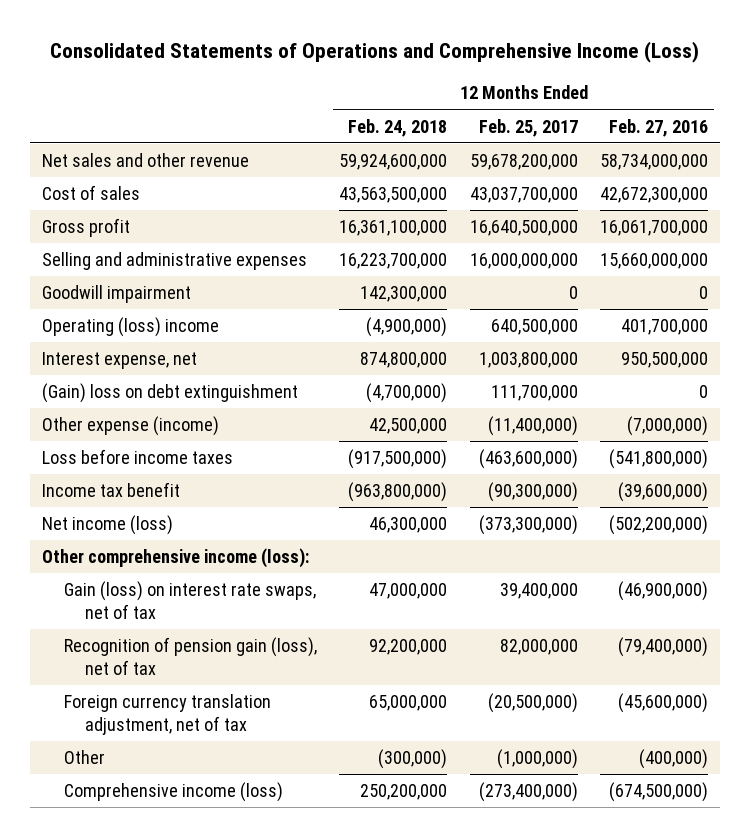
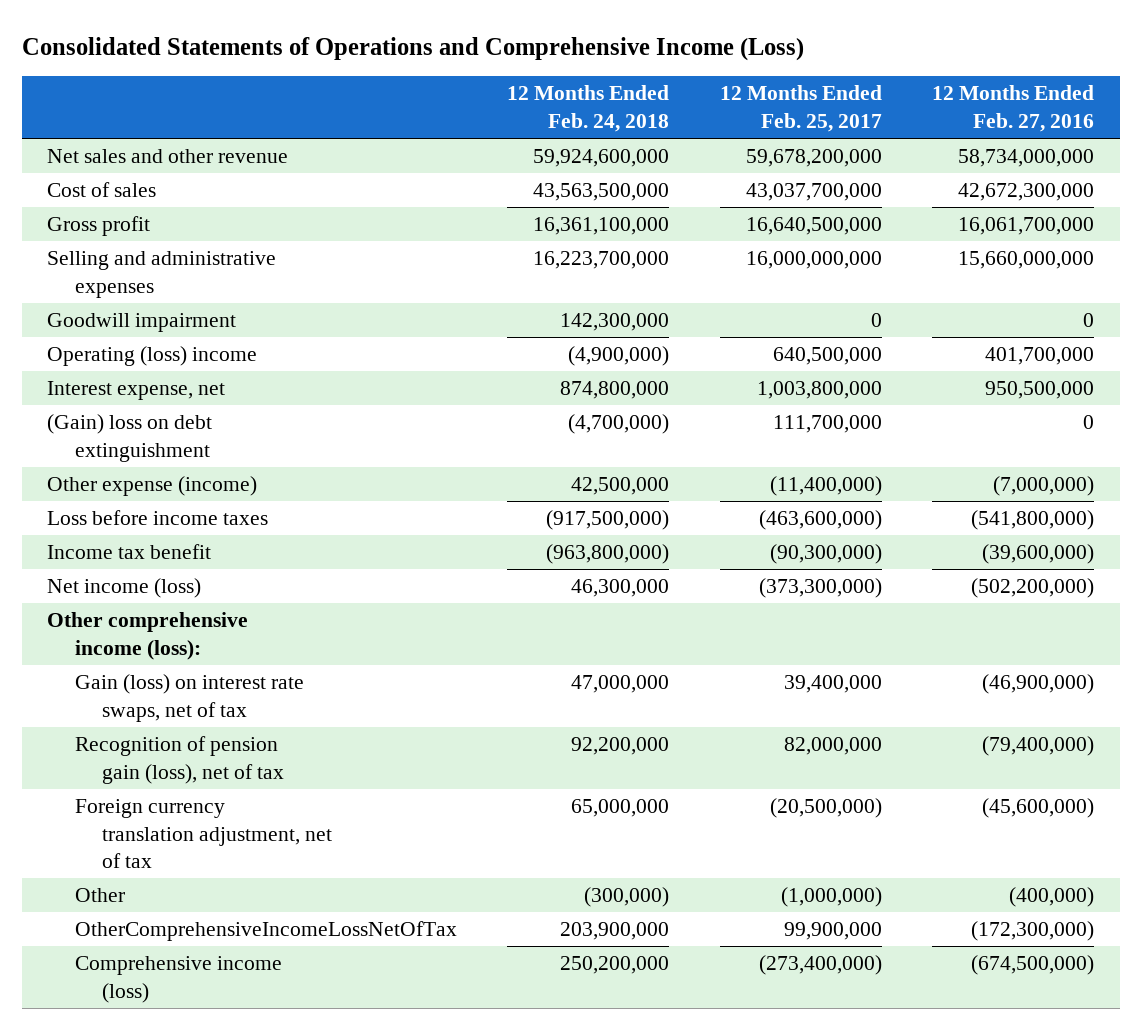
+ OtherComprehensiveIncomeLossNetOfTax | 203,900,000 | 99,900,000 | (172,300,000)

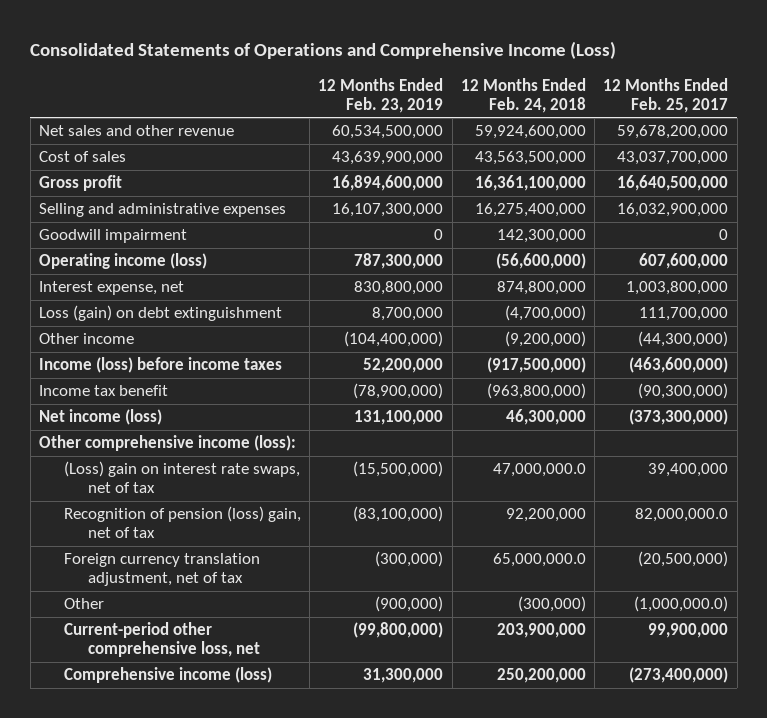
- | 12 Months Ended Feb. 24, 2018 | 12 Months Ended Feb. 25, 2017 | 12 Months Ended Feb. 27, 2016
+ | 12 Months Ended Feb. 23, 2019 | 12 Months Ended Feb. 24, 2018 | 12 Months Ended Feb. 25, 2017
- Selling and administrative expenses | 16,223,700,000 | 16,000,000,000 | 15,660,000,000
+ Selling and administrative expenses | 16,107,300,000 | 16,275,400,000 | 16,032,900,000
- Operating (loss) income | (4,900,000) | 640,500,000 | 401,700,000
+ Operating income (loss) | 787,300,000 | (56,600,000) | 607,600,000
- (Gain) loss on debt extinguishment | (4,700,000) | 111,700,000 | 0
- Other expense (income) | 42,500,000 | (11,400,000) | (7,000,000)
- Loss before income taxes | (917,500,000) | (463,600,000) | (541,800,000)
+ Loss (gain) on debt extinguishment | 8,700,000 | (4,700,000) | 111,700,000
+ Other income | (104,400,000) | (9,200,000) | (44,300,000)
+ Income (loss) before income taxes | 52,200,000 | (917,500,000) | (463,600,000)
- Gain (loss) on interest rate swaps, net of tax | 47,000,000 | 39,400,000 | (46,900,000)
- Recognition of pension gain (loss), net of tax | 92,200,000 | 82,000,000 | (79,400,000)
- Foreign currency translation adjustment, net of tax | 65,000,000 | (20,500,000) | (45,600,000)
- Other | (300,000) | (1,000,000) | (400,000)
- OtherComprehensiveIncomeLossNetOfTax | 203,900,000 | 99,900,000 | (172,300,000)
+ (Loss) gain on interest rate swaps, net of tax | (15,500,000) | 47,000,000.0 | 39,400,000
+ Recognition of pension (loss) gain, net of tax | (83,100,000) | 92,200,000 | 82,000,000.0
+ Foreign currency translation adjustment, net of tax | (300,000) | 65,000,000.0 | (20,500,000)
+ Other | (900,000) | (300,000) | (1,000,000.0)
+ Current-period other comprehensive loss, net | (99,800,000) | 203,900,000 | 99,900,000

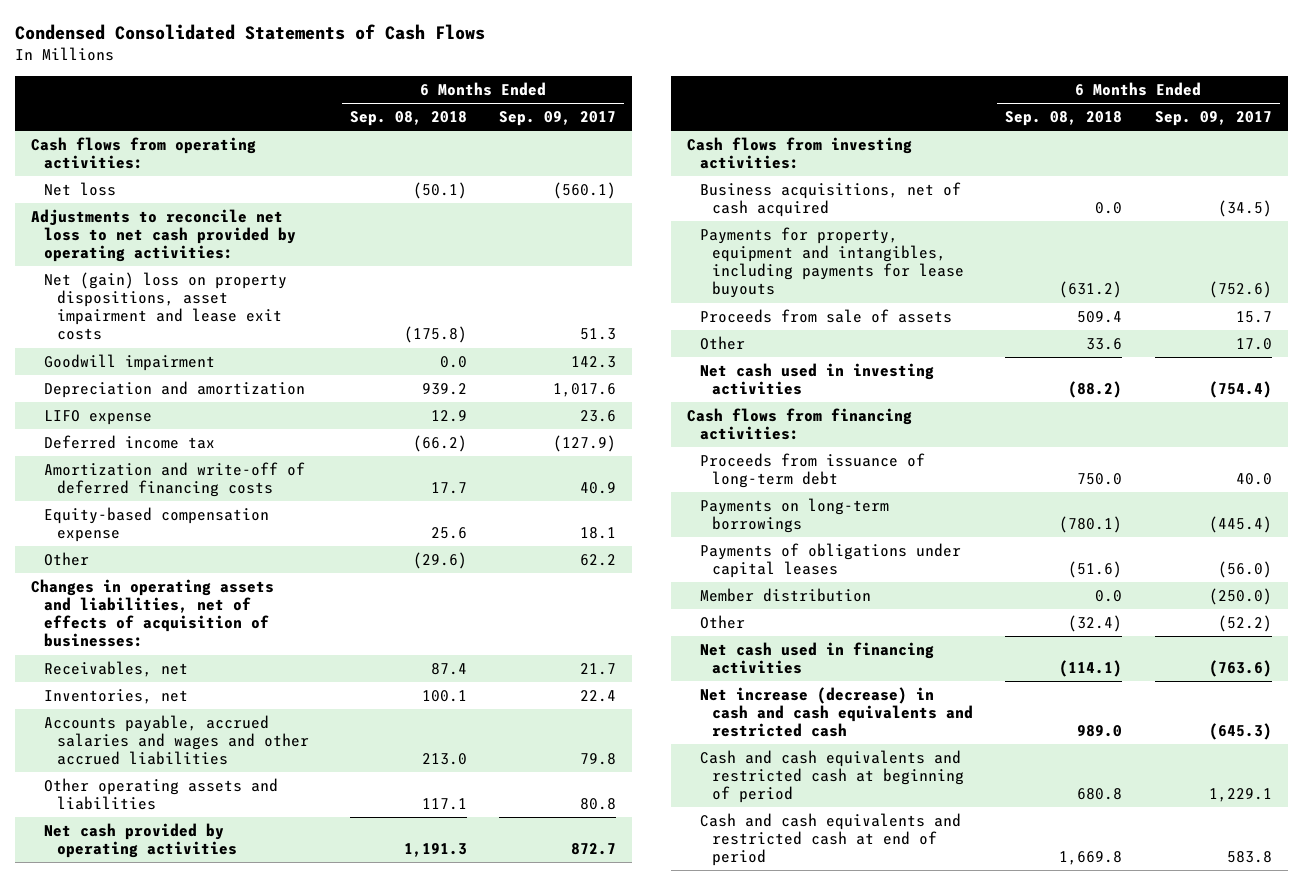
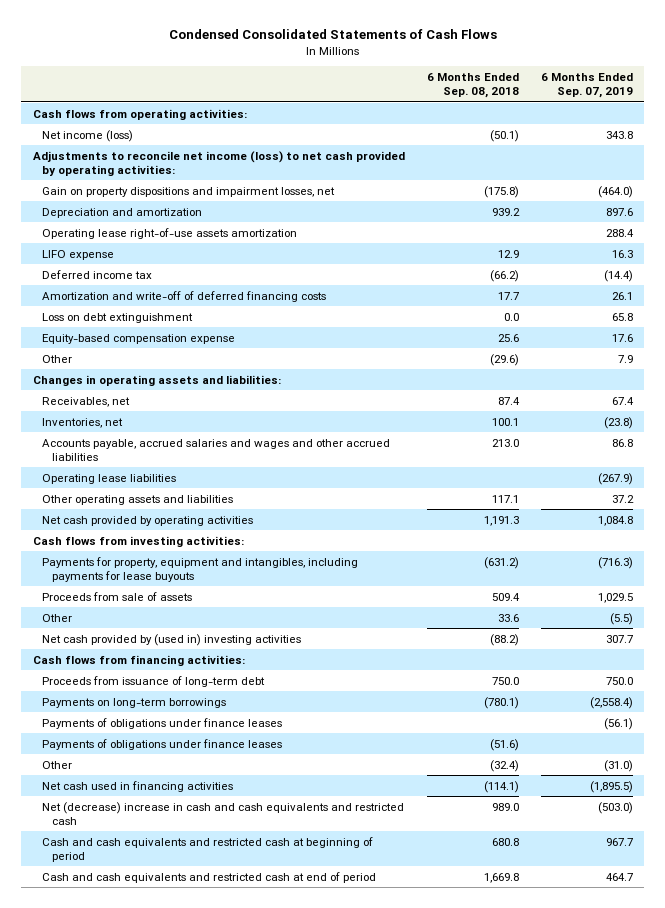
- | 6 Months Ended Sep. 08, 2018 | 6 Months Ended Sep. 09, 2017
+ | 6 Months Ended Sep. 08, 2018 | 6 Months Ended Sep. 07, 2019
- Net loss | (50.1) | (560.1)
- Adjustments to reconcile net loss to net cash provided by operating activities:
- Net (gain) loss on property dispositions, asset impairment and lease exit costs | (175.8) | 51.3
- Goodwill impairment | 0.0 | 142.3
+ Net income (loss) | (50.1) | 343.8
+ Adjustments to reconcile net income (loss) to net cash provided by operating activities:
+ Gain on property dispositions and impairment losses, net | (175.8) | (464.0)
+ Operating lease right-of-use assets amortization | | 288.4
+ Loss on debt extinguishment | 0.0 | 65.8
- Changes in operating assets and liabilities, net of effects of acquisition of businesses:
+ Changes in operating assets and liabilities:
+ Operating lease liabilities | | (267.9)
- Business acquisitions, net of cash acquired | 0.0 | (34.5)
- Net cash used in investing activities | (88.2) | (754.4)
+ Net cash provided by (used in) investing activities | (88.2) | 307.7
- Payments of obligations under capital leases | (51.6) | (56.0)
- Member distribution | 0.0 | (250.0)
+ Payments of obligations under finance leases | | (56.1)
+ Payments of obligations under finance leases | (51.6) |
- Net increase (decrease) in cash and cash equivalents and restricted cash | 989.0 | (645.3)
+ Net (decrease) increase in cash and cash equivalents and restricted cash | 989.0 | (503.0)

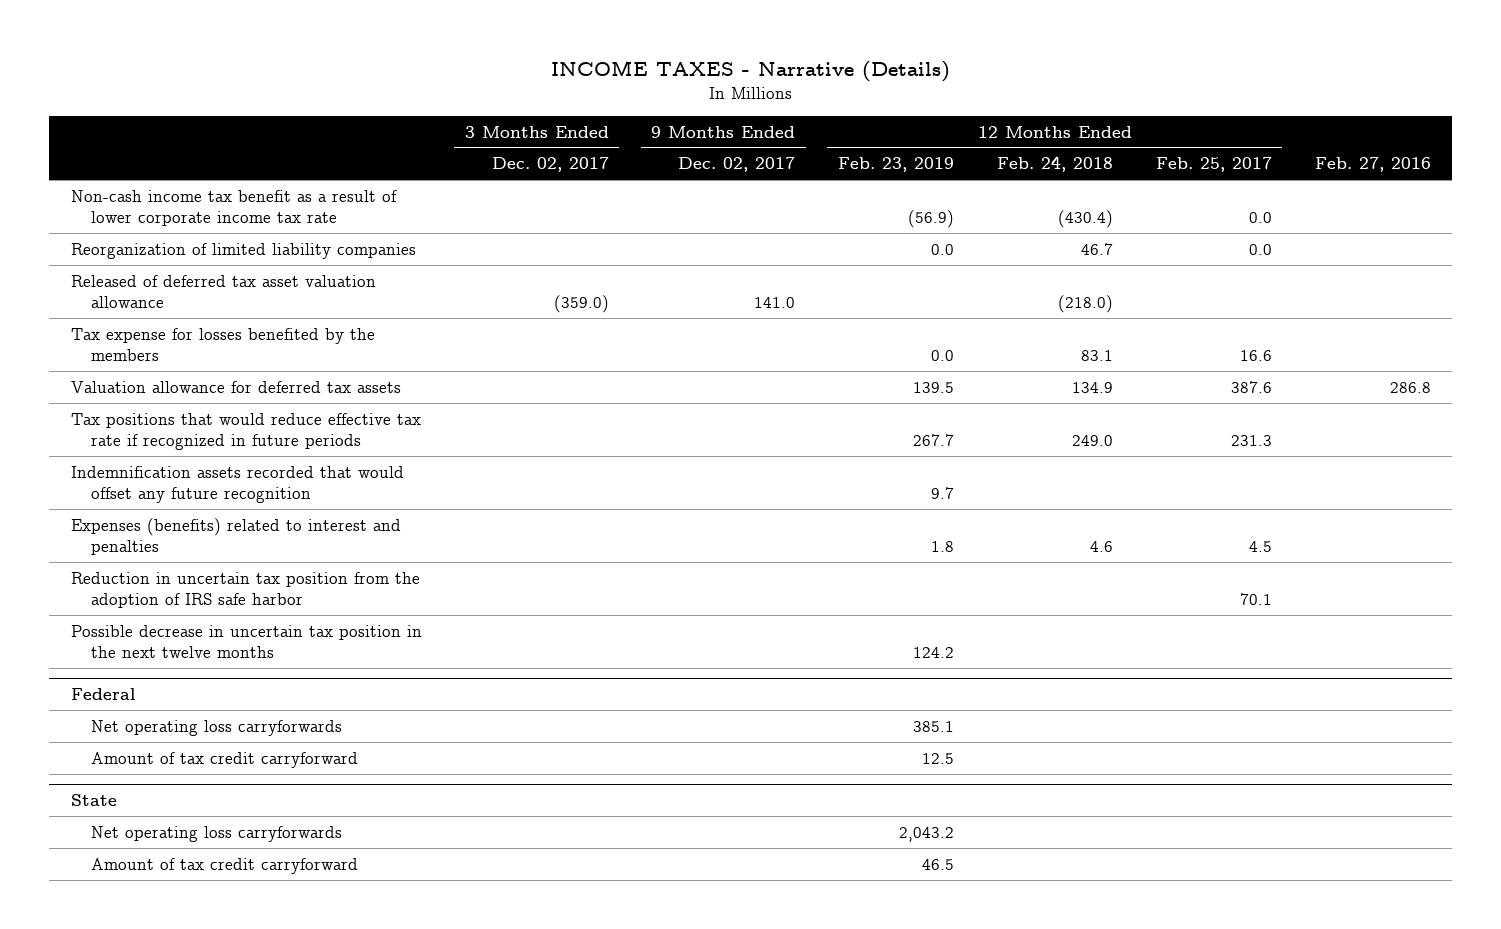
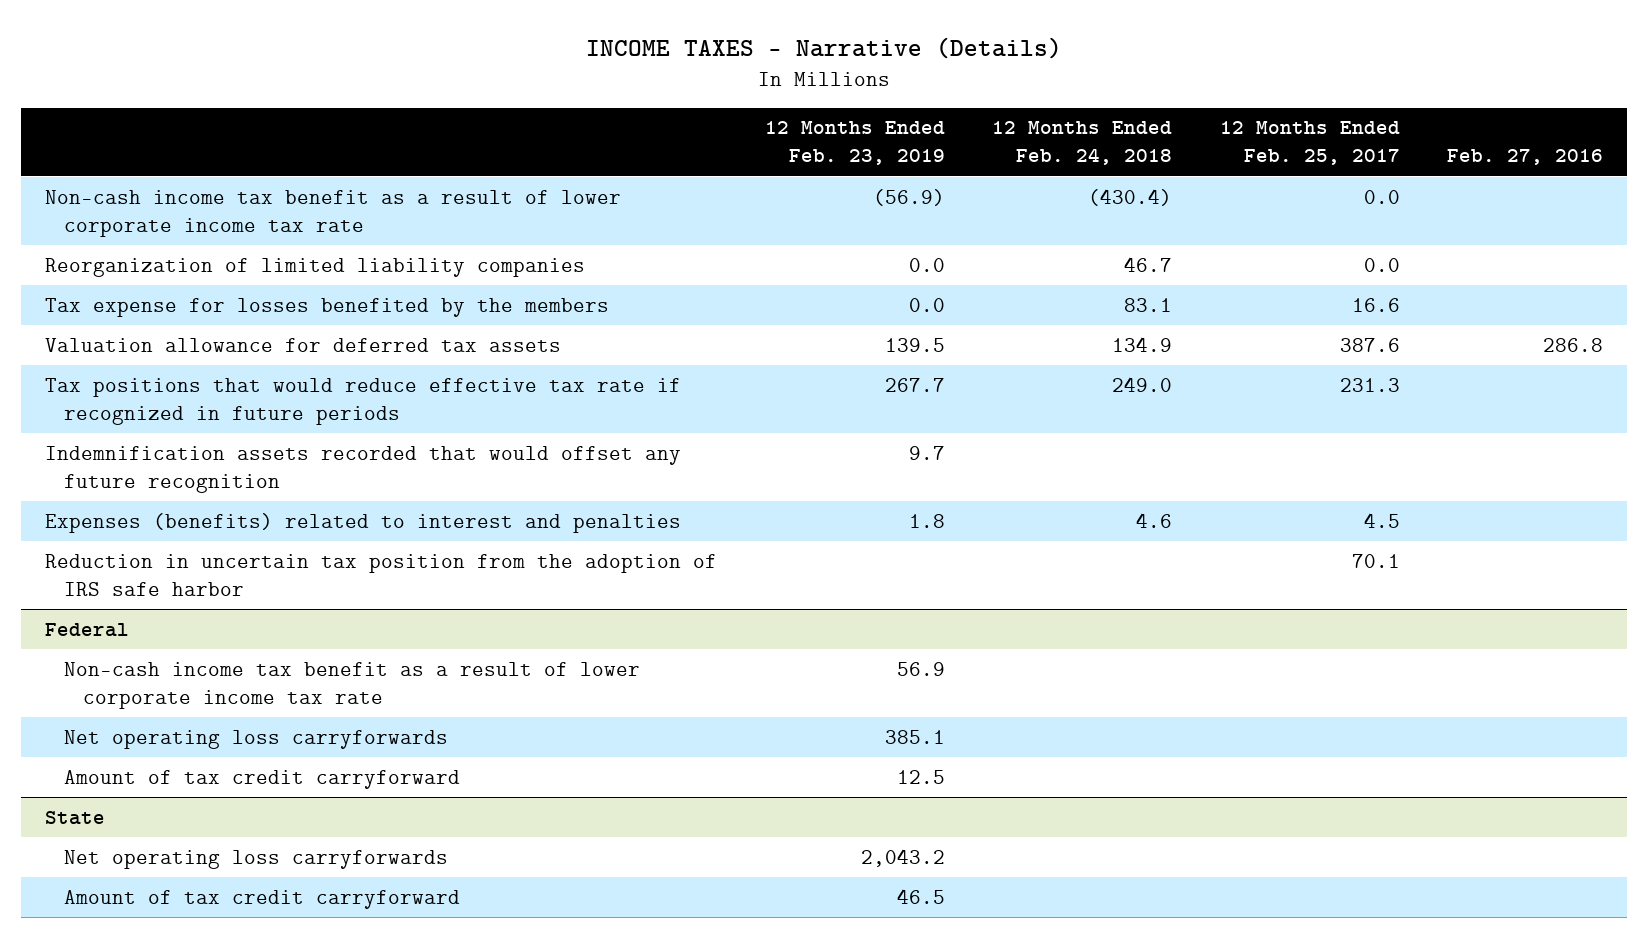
- | 3 Months Ended Dec. 02, 2017 | 9 Months Ended Dec. 02, 2017 | 12 Months Ended Feb. 23, 2019 | 12 Months Ended Feb. 24, 2018 | 12 Months Ended Feb. 25, 2017 | Feb. 27, 2016
+ | 12 Months Ended Feb. 23, 2019 | 12 Months Ended Feb. 24, 2018 | 12 Months Ended Feb. 25, 2017 | Feb. 27, 2016
- Released of deferred tax asset valuation allowance | (359.0) | 141.0 | | (218.0) | |
- Possible decrease in uncertain tax position in the next twelve months | | | 124.2 | | |
@ Federal
+ Non-cash income tax benefit as a result of lower corporate income tax rate | 56.9 | | |

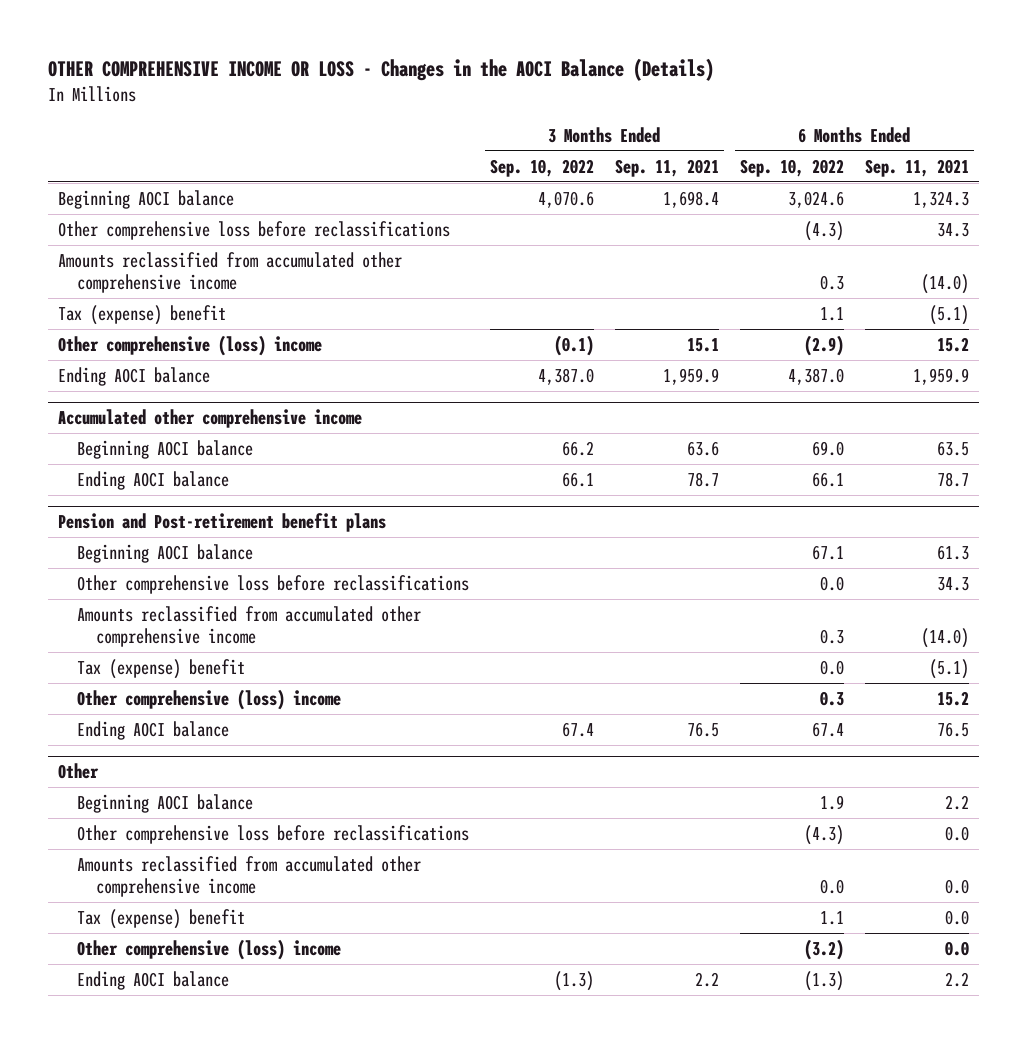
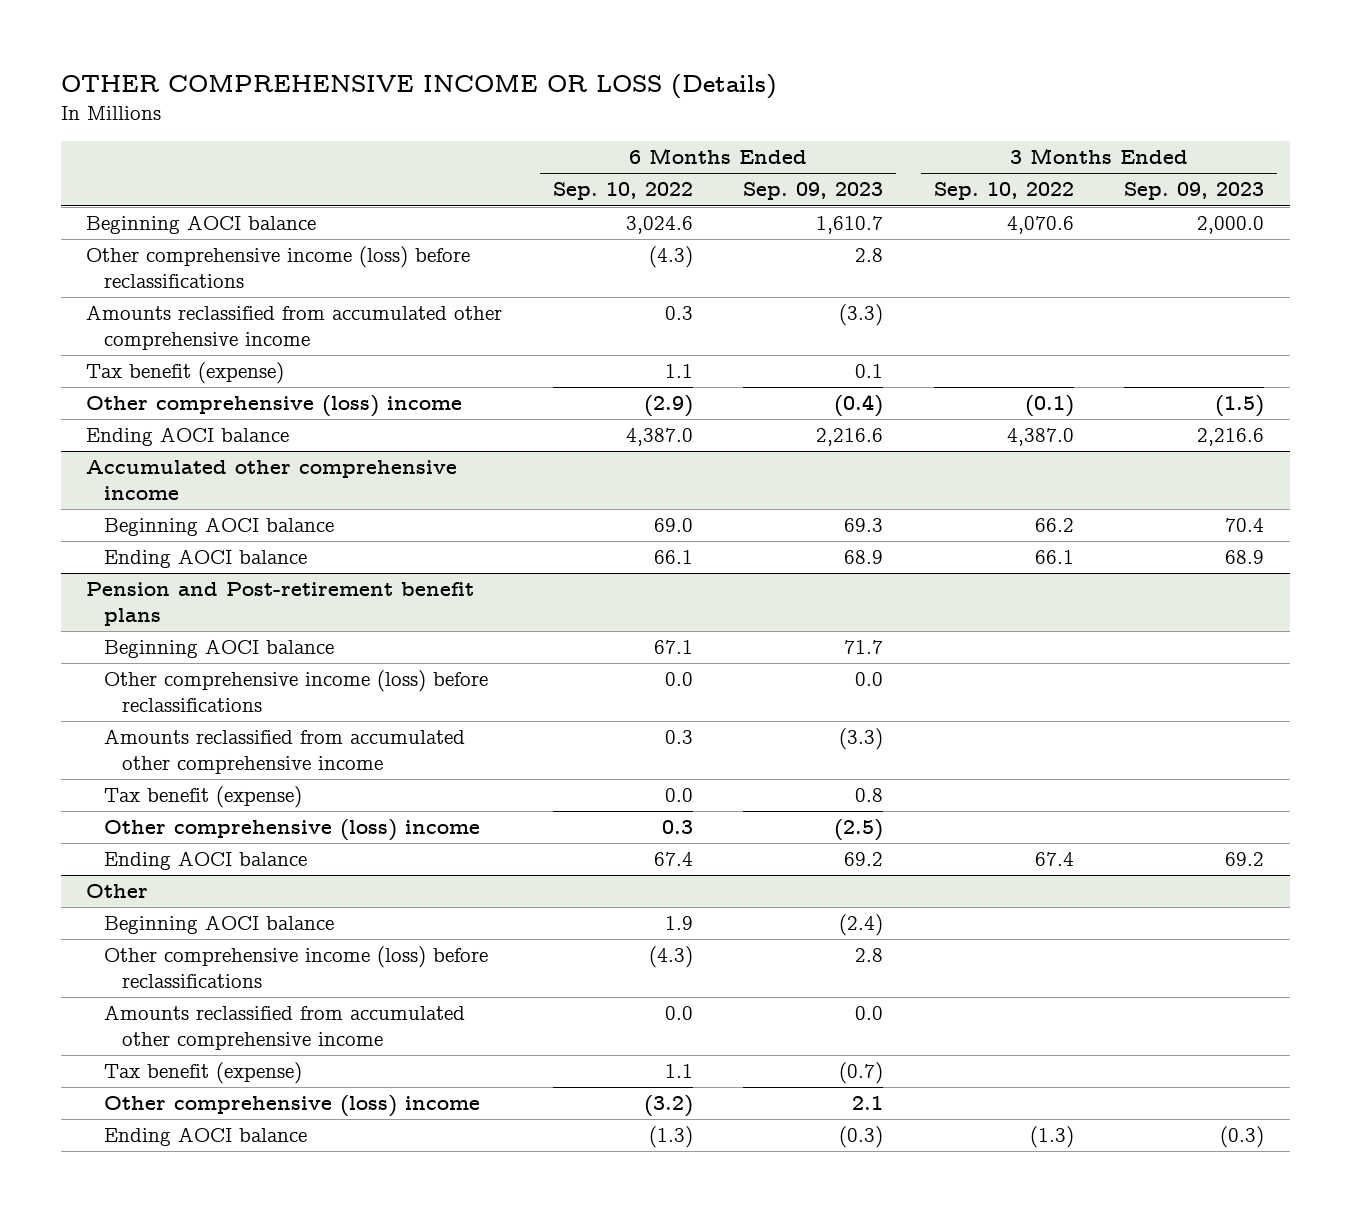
- OTHER COMPREHENSIVE INCOME OR LOSS - Changes in the AOCI Balance (Details)
+ OTHER COMPREHENSIVE INCOME OR LOSS (Details)
- | 3 Months Ended Sep. 10, 2022 | 3 Months Ended Sep. 11, 2021 | 6 Months Ended Sep. 10, 2022 | 6 Months Ended Sep. 11, 2021
+ | 6 Months Ended Sep. 10, 2022 | 6 Months Ended Sep. 09, 2023 | 3 Months Ended Sep. 10, 2022 | 3 Months Ended Sep. 09, 2023
- Other comprehensive loss before reclassifications | | | (4.3) | 34.3
+ Other comprehensive income (loss) before reclassifications | (4.3) | 2.8 | |
- Tax (expense) benefit | | | 1.1 | (5.1)
+ Tax benefit (expense) | 1.1 | 0.1 | |
@ Pension and Post-retirement benefit plans
- Other comprehensive loss before reclassifications | | | 0.0 | 34.3
+ Other comprehensive income (loss) before reclassifications | 0.0 | 0.0 | |
- Tax (expense) benefit | | | 0.0 | (5.1)
+ Tax benefit (expense) | 0.0 | 0.8 | |
@ Other
- Other comprehensive loss before reclassifications | | | (4.3) | 0.0
+ Other comprehensive income (loss) before reclassifications | (4.3) | 2.8 | |
- Tax (expense) benefit | | | 1.1 | 0.0
+ Tax benefit (expense) | 1.1 | (0.7) | |

